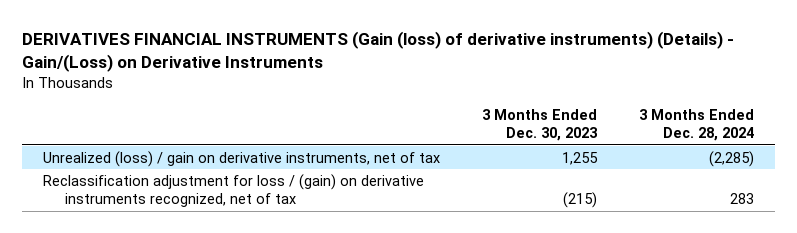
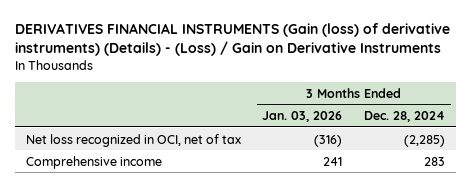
- DERIVATIVES FINANCIAL INSTRUMENTS (Gain (loss) of derivative instruments) (Details) - Gain/(Loss) on Derivative Instruments
+ DERIVATIVES FINANCIAL INSTRUMENTS (Gain (loss) of derivative instruments) (Details) - (Loss) / Gain on Derivative Instruments
- | 3 Months Ended Dec. 30, 2023 | 3 Months Ended Dec. 28, 2024
+ | 3 Months Ended Jan. 03, 2026 | 3 Months Ended Dec. 28, 2024
- Unrealized (loss) / gain on derivative instruments, net of tax | 1,255 | (2,285)
- Reclassification adjustment for loss / (gain) on derivative instruments recognized, net of tax | (215) | 283
+ Net loss recognized in OCI, net of tax | (316) | (2,285)
+ Comprehensive income | 241 | 283

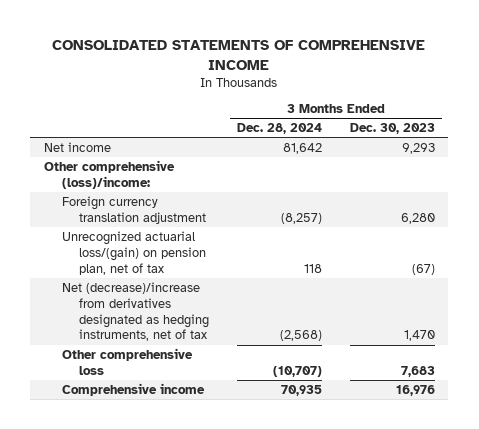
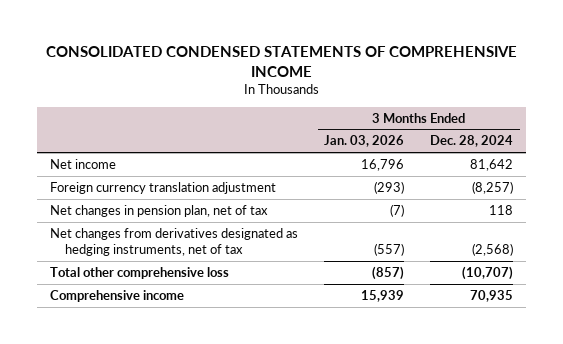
- CONSOLIDATED STATEMENTS OF COMPREHENSIVE INCOME
+ CONSOLIDATED CONDENSED STATEMENTS OF COMPREHENSIVE INCOME
- | 3 Months Ended Dec. 28, 2024 | 3 Months Ended Dec. 30, 2023
+ | 3 Months Ended Jan. 03, 2026 | 3 Months Ended Dec. 28, 2024
- Other comprehensive (loss)/income:
- Unrecognized actuarial loss/(gain) on pension plan, net of tax | 118 | (67)
- Net (decrease)/increase from derivatives designated as hedging instruments, net of tax | (2,568) | 1,470
- Other comprehensive loss | (10,707) | 7,683
+ Net changes in pension plan, net of tax | (7) | 118
+ Net changes from derivatives designated as hedging instruments, net of tax | (557) | (2,568)
+ Total other comprehensive loss | (857) | (10,707)

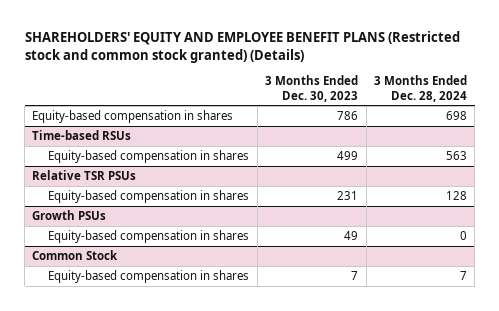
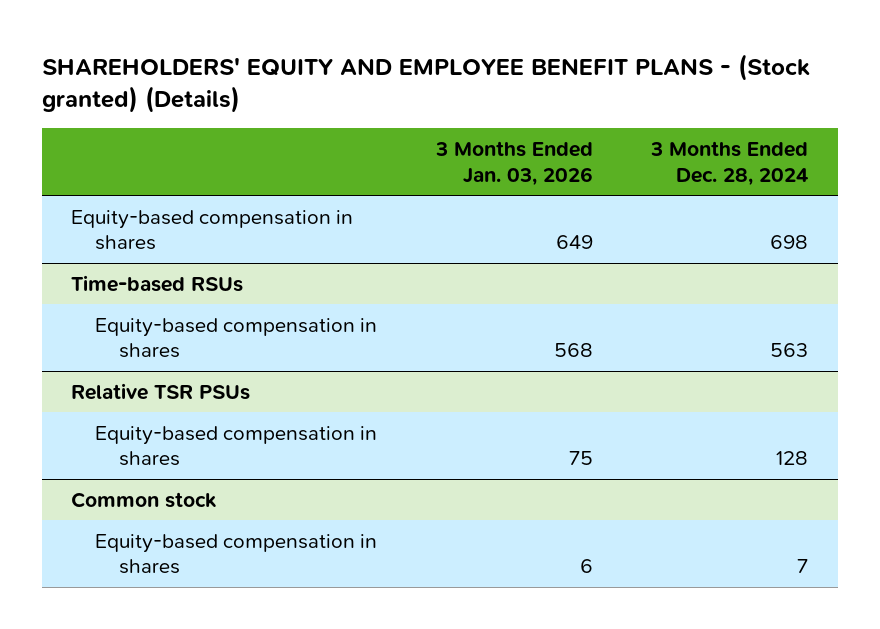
- SHAREHOLDERS' EQUITY AND EMPLOYEE BENEFIT PLANS (Restricted stock and common stock granted) (Details)
+ SHAREHOLDERS' EQUITY AND EMPLOYEE BENEFIT PLANS - (Stock granted) (Details)
- | 3 Months Ended Dec. 30, 2023 | 3 Months Ended Dec. 28, 2024
+ | 3 Months Ended Jan. 03, 2026 | 3 Months Ended Dec. 28, 2024
- Growth PSUs
- Equity-based compensation in shares | 49 | 0
- Common Stock
+ Common stock

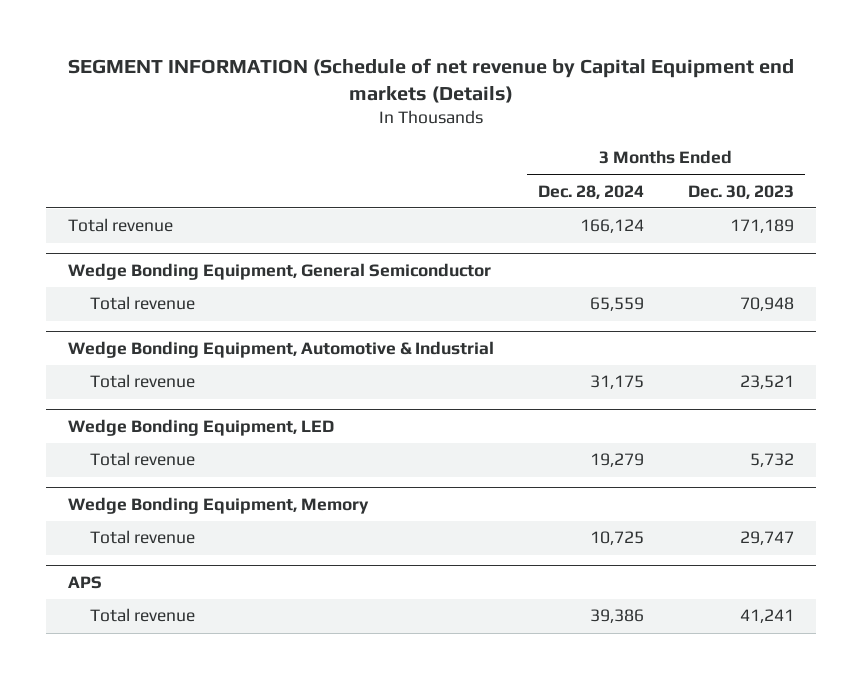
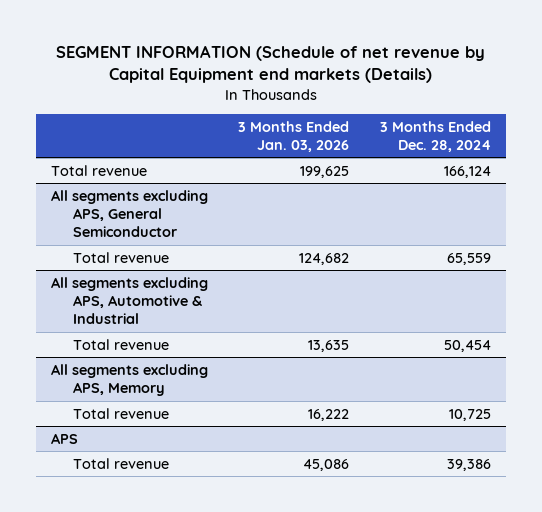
- | 3 Months Ended Dec. 28, 2024 | 3 Months Ended Dec. 30, 2023
+ | 3 Months Ended Jan. 03, 2026 | 3 Months Ended Dec. 28, 2024
- Wedge Bonding Equipment, General Semiconductor
+ All segments excluding APS, General Semiconductor
- Wedge Bonding Equipment, Automotive & Industrial
- Total revenue | 31,175 | 23,521
- Wedge Bonding Equipment, LED
- Total revenue | 19,279 | 5,732
- Wedge Bonding Equipment, Memory
+ All segments excluding APS, Automotive & Industrial
+ Total revenue | 13,635 | 50,454
+ All segments excluding APS, Memory

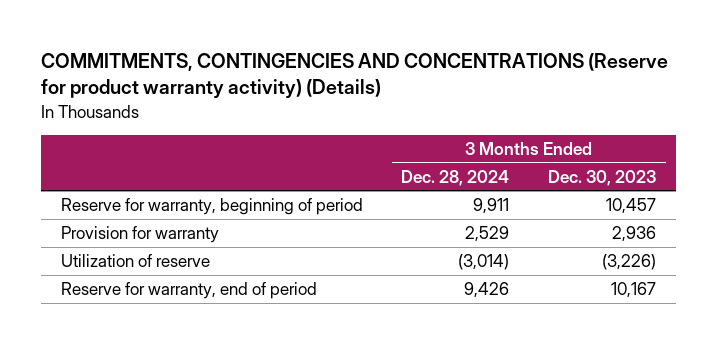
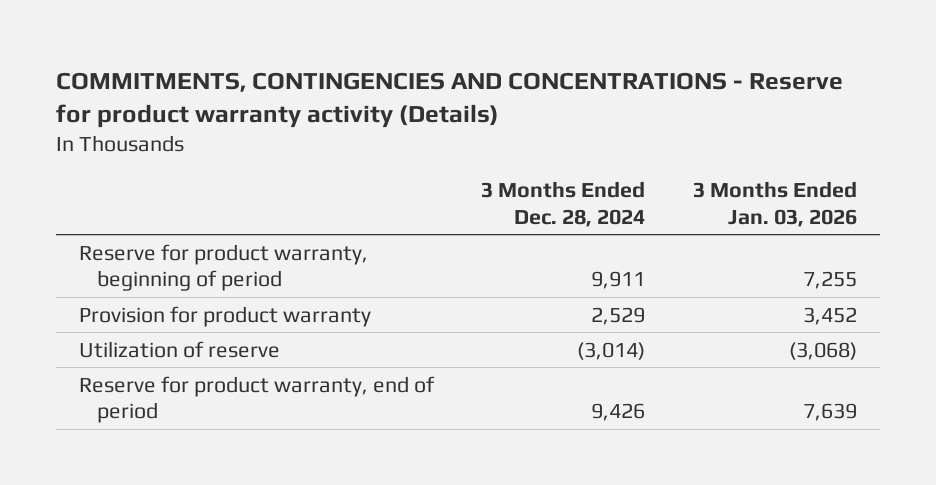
- COMMITMENTS, CONTINGENCIES AND CONCENTRATIONS (Reserve for product warranty activity) (Details)
+ COMMITMENTS, CONTINGENCIES AND CONCENTRATIONS - Reserve for product warranty activity (Details)
- | 3 Months Ended Dec. 28, 2024 | 3 Months Ended Dec. 30, 2023
+ | 3 Months Ended Dec. 28, 2024 | 3 Months Ended Jan. 03, 2026
- Reserve for warranty, beginning of period | 9,911 | 10,457
- Provision for warranty | 2,529 | 2,936
+ Reserve for product warranty, beginning of period | 9,911 | 7,255
+ Provision for product warranty | 2,529 | 3,452
- Reserve for warranty, end of period | 9,426 | 10,167
+ Reserve for product warranty, end of period | 9,426 | 7,639

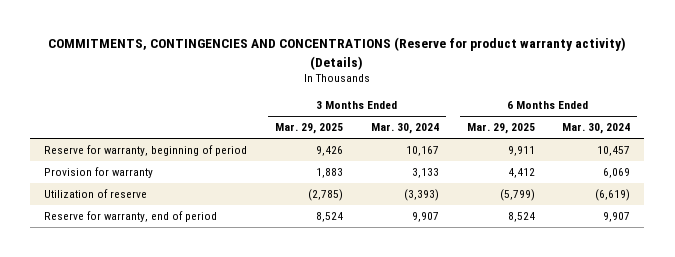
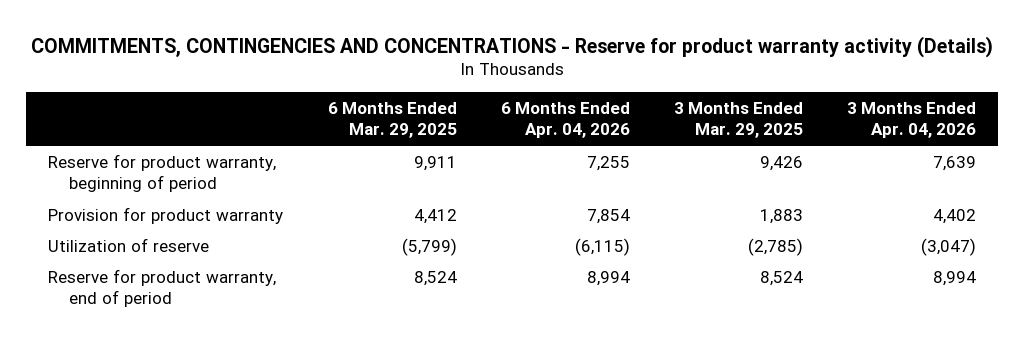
- COMMITMENTS, CONTINGENCIES AND CONCENTRATIONS (Reserve for product warranty activity) (Details)
+ COMMITMENTS, CONTINGENCIES AND CONCENTRATIONS - Reserve for product warranty activity (Details)
- | 3 Months Ended Mar. 29, 2025 | 3 Months Ended Mar. 30, 2024 | 6 Months Ended Mar. 29, 2025 | 6 Months Ended Mar. 30, 2024
+ | 6 Months Ended Mar. 29, 2025 | 6 Months Ended Apr. 04, 2026 | 3 Months Ended Mar. 29, 2025 | 3 Months Ended Apr. 04, 2026
- Reserve for warranty, beginning of period | 9,426 | 10,167 | 9,911 | 10,457
- Provision for warranty | 1,883 | 3,133 | 4,412 | 6,069
+ Reserve for product warranty, beginning of period | 9,911 | 7,255 | 9,426 | 7,639
+ Provision for product warranty | 4,412 | 7,854 | 1,883 | 4,402
- Reserve for warranty, end of period | 8,524 | 9,907 | 8,524 | 9,907
+ Reserve for product warranty, end of period | 8,524 | 8,994 | 8,524 | 8,994

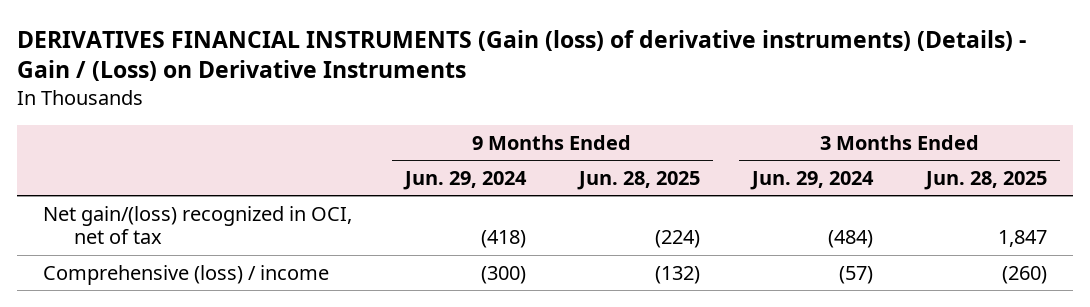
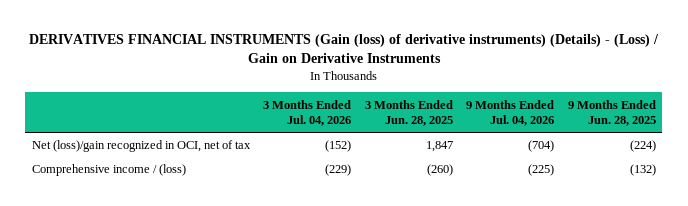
- DERIVATIVES FINANCIAL INSTRUMENTS (Gain (loss) of derivative instruments) (Details) - Gain / (Loss) on Derivative Instruments
+ DERIVATIVES FINANCIAL INSTRUMENTS (Gain (loss) of derivative instruments) (Details) - (Loss) / Gain on Derivative Instruments
- | 9 Months Ended Jun. 29, 2024 | 9 Months Ended Jun. 28, 2025 | 3 Months Ended Jun. 29, 2024 | 3 Months Ended Jun. 28, 2025
+ | 3 Months Ended Jul. 04, 2026 | 3 Months Ended Jun. 28, 2025 | 9 Months Ended Jul. 04, 2026 | 9 Months Ended Jun. 28, 2025
- Net gain/(loss) recognized in OCI, net of tax | (418) | (224) | (484) | 1,847
- Comprehensive (loss) / income | (300) | (132) | (57) | (260)
+ Net (loss)/gain recognized in OCI, net of tax | (152) | 1,847 | (704) | (224)
+ Comprehensive income / (loss) | (229) | (260) | (225) | (132)

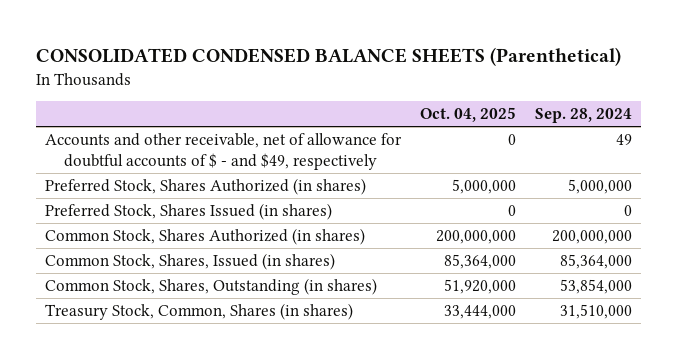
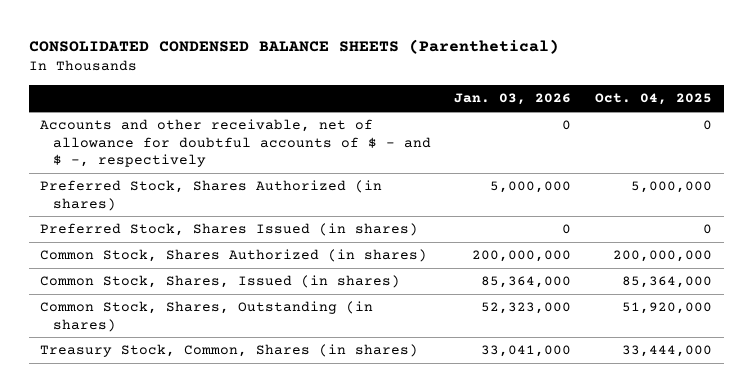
- | Oct. 04, 2025 | Sep. 28, 2024
+ | Jan. 03, 2026 | Oct. 04, 2025
- Accounts and other receivable, net of allowance for doubtful accounts of $ - and $49, respectively | 0 | 49
+ Accounts and other receivable, net of allowance for doubtful accounts of $ - and $ -, respectively | 0 | 0

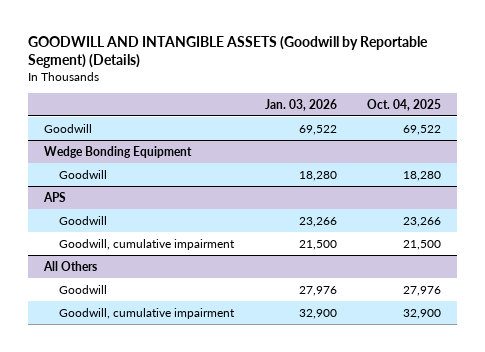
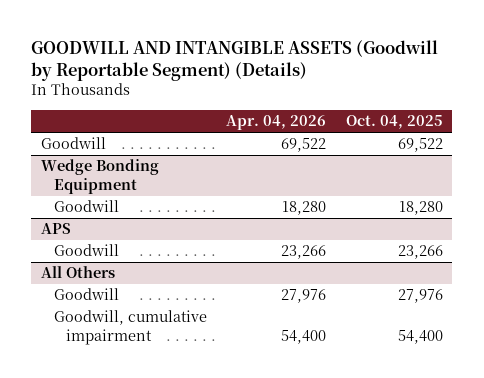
- | Jan. 03, 2026 | Oct. 04, 2025
+ | Apr. 04, 2026 | Oct. 04, 2025
@ APS
- Goodwill, cumulative impairment | 21,500 | 21,500
@ All Others
- Goodwill, cumulative impairment | 32,900 | 32,900
+ Goodwill, cumulative impairment | 54,400 | 54,400

